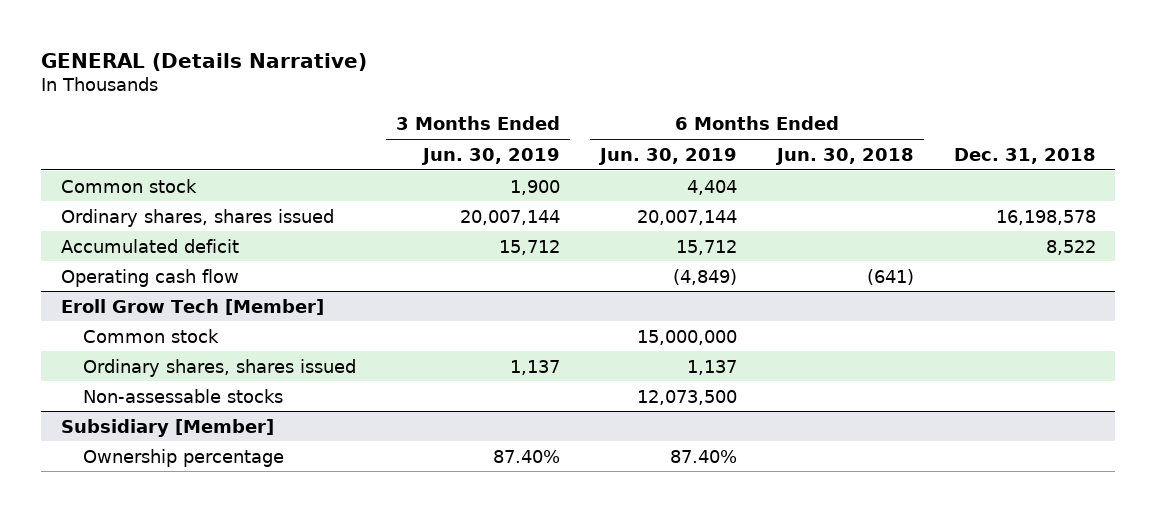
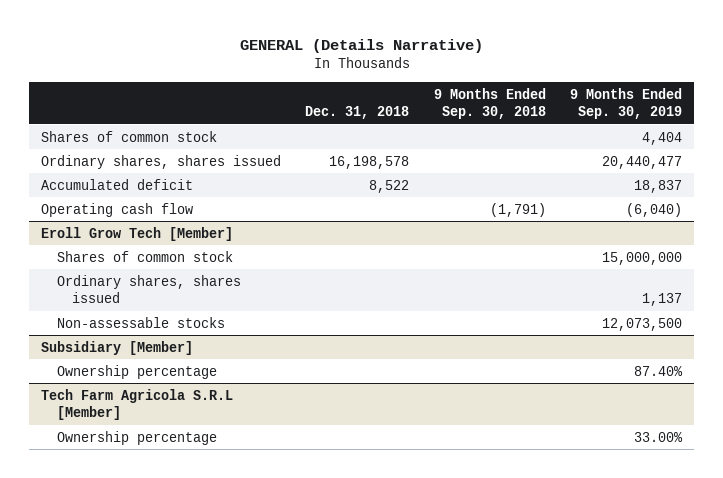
- | 3 Months Ended Jun. 30, 2019 | 6 Months Ended Jun. 30, 2019 | 6 Months Ended Jun. 30, 2018 | Dec. 31, 2018
+ | Dec. 31, 2018 | 9 Months Ended Sep. 30, 2018 | 9 Months Ended Sep. 30, 2019
- Common stock | 1,900 | 4,404 | |
+ Shares of common stock | | | 4,404
@ Eroll Grow Tech [Member]
- Common stock | | 15,000,000 | |
+ Shares of common stock | | | 15,000,000
+ Tech Farm Agricola S.R.L [Member]
+ Ownership percentage | | | 33.00%

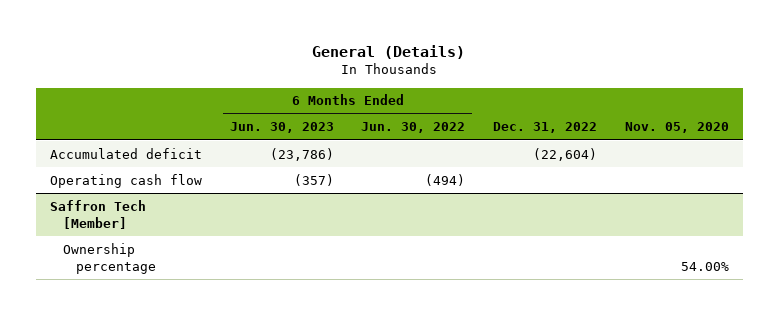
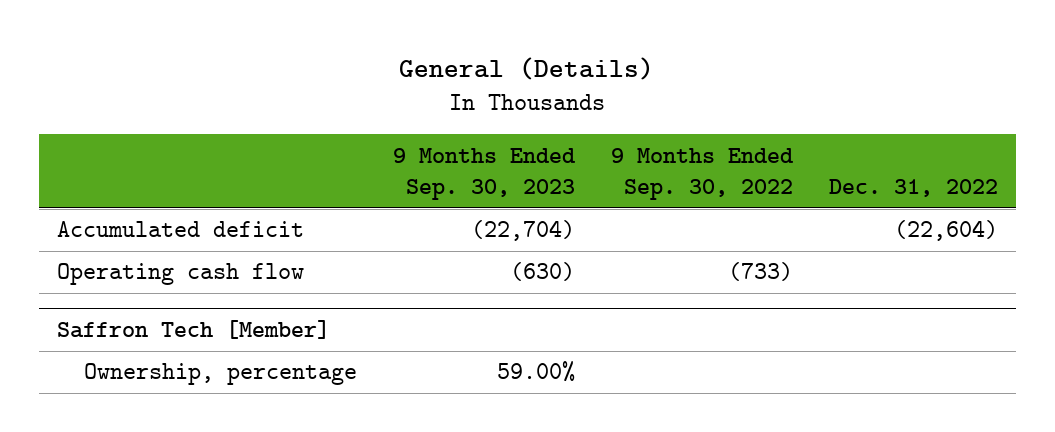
- | 6 Months Ended Jun. 30, 2023 | 6 Months Ended Jun. 30, 2022 | Dec. 31, 2022 | Nov. 05, 2020
+ | 9 Months Ended Sep. 30, 2023 | 9 Months Ended Sep. 30, 2022 | Dec. 31, 2022
@ Saffron Tech [Member]
- Ownership percentage | | | | 54.00%
+ Ownership, percentage | 59.00% | |

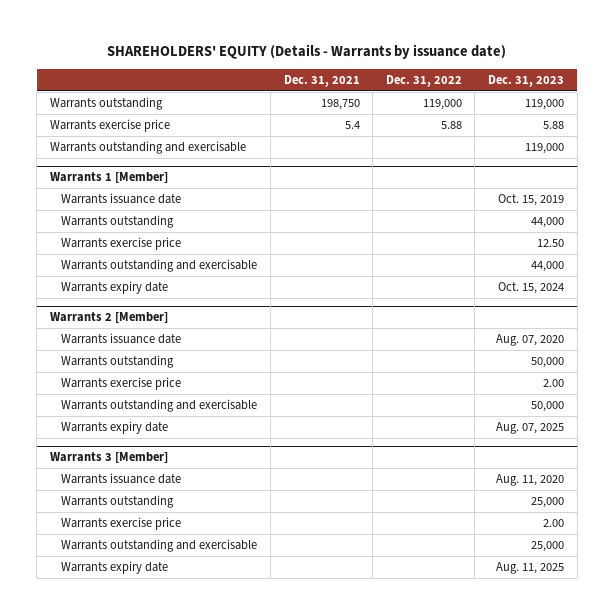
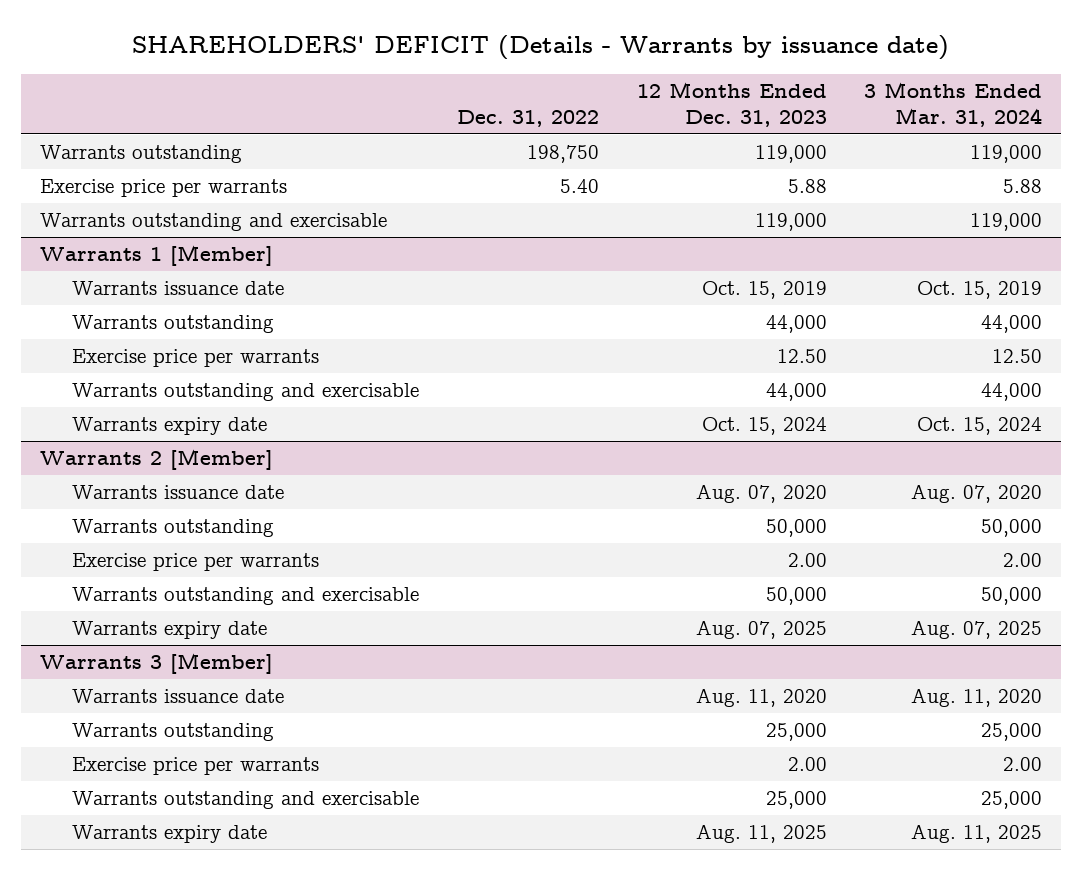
- SHAREHOLDERS' EQUITY (Details - Warrants by issuance date)
+ SHAREHOLDERS' DEFICIT (Details - Warrants by issuance date)
- | Dec. 31, 2021 | Dec. 31, 2022 | Dec. 31, 2023
+ | Dec. 31, 2022 | 12 Months Ended Dec. 31, 2023 | 3 Months Ended Mar. 31, 2024
- Warrants outstanding | 198,750 | 119,000 | 119,000
- Warrants exercise price | 5.4 | 5.88 | 5.88
+ Warrants outstanding | 198,750 | 119,000 | 119,000
+ Exercise price per warrants | 5.40 | 5.88 | 5.88
@ Warrants 1 [Member]
- Warrants exercise price | | | 12.50
+ Exercise price per warrants | | 12.50 | 12.50
@ Warrants 2 [Member]
- Warrants exercise price | | | 2.00
+ Exercise price per warrants | | 2.00 | 2.00
@ Warrants 3 [Member]
- Warrants exercise price | | | 2.00
+ Exercise price per warrants | | 2.00 | 2.00

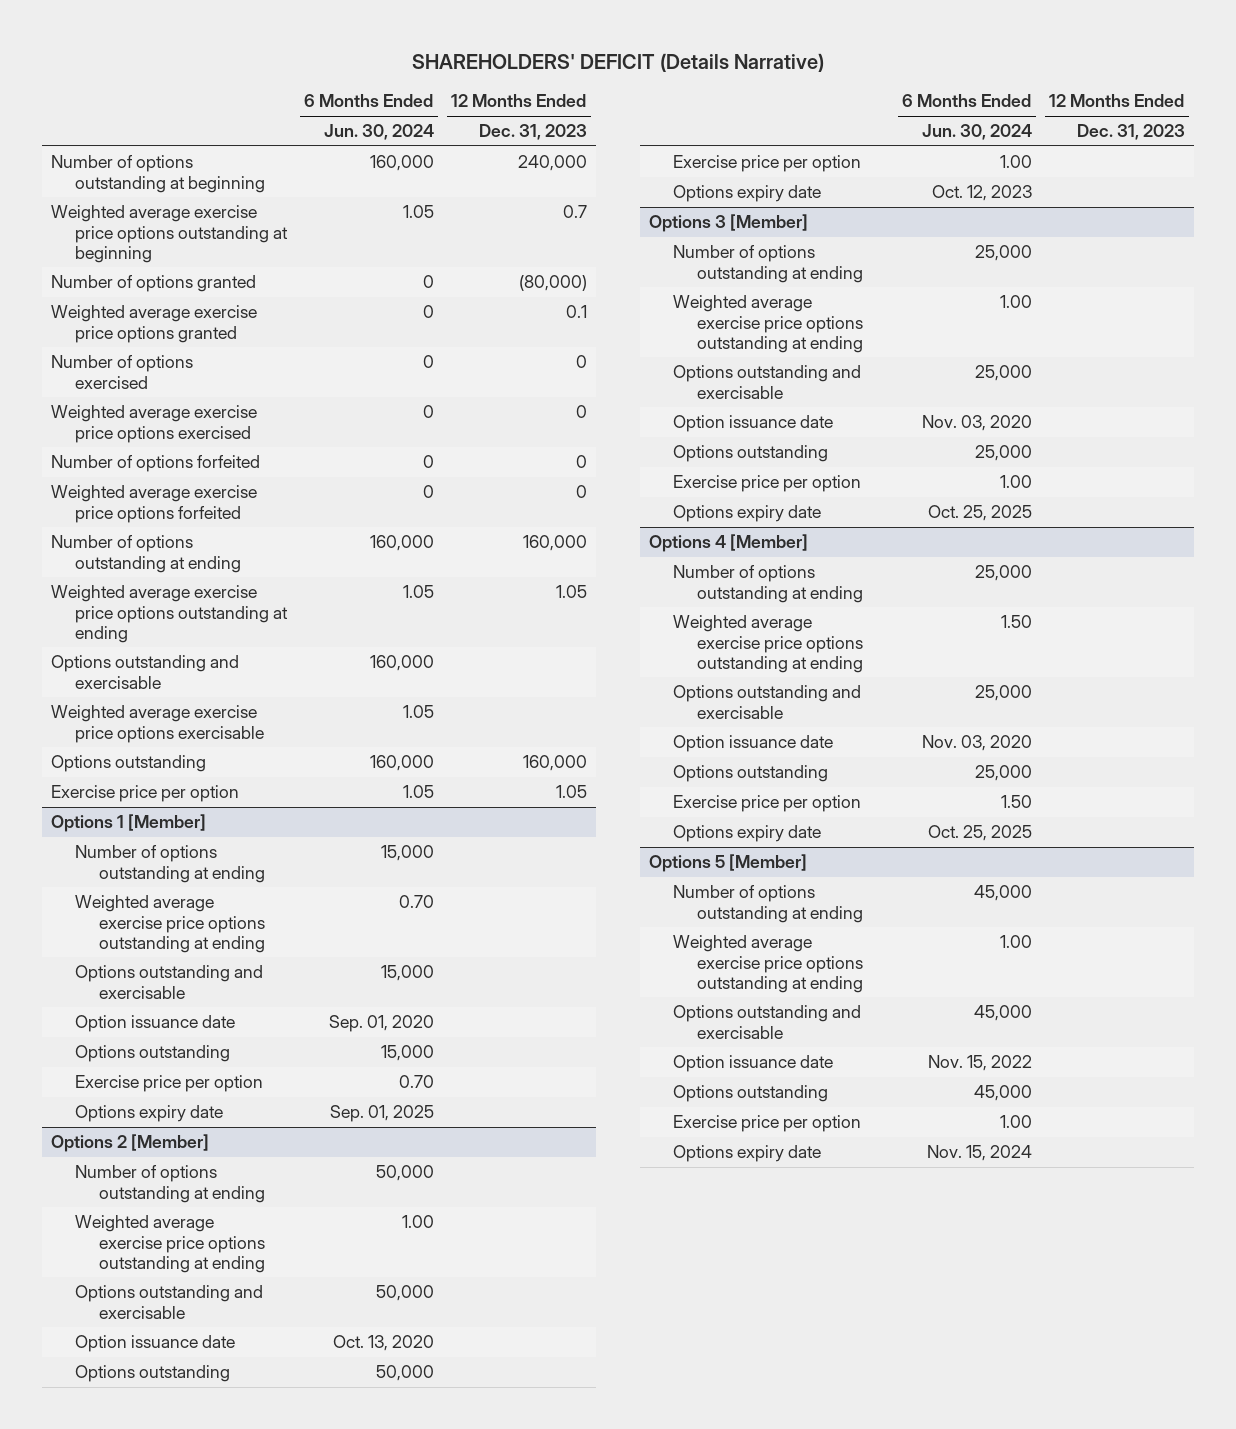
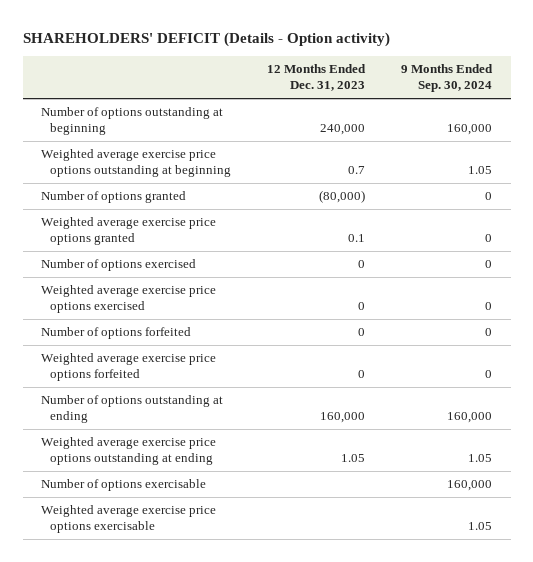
- SHAREHOLDERS' DEFICIT (Details Narrative)
+ SHAREHOLDERS' DEFICIT (Details - Option activity)
- | 6 Months Ended Jun. 30, 2024 | 12 Months Ended Dec. 31, 2023
+ | 12 Months Ended Dec. 31, 2023 | 9 Months Ended Sep. 30, 2024
- Options outstanding and exercisable | 160,000 |
+ Number of options exercisable | | 160,000
- Options outstanding | 160,000 | 160,000
- Exercise price per option | 1.05 | 1.05
- Options 1 [Member]
- Number of options outstanding at ending | 15,000 |
- Weighted average exercise price options outstanding at ending | 0.70 |
- Options outstanding and exercisable | 15,000 |
- Option issuance date | Sep. 01, 2020 |
- Options outstanding | 15,000 |
- Exercise price per option | 0.70 |
- Options expiry date | Sep. 01, 2025 |
- Options 2 [Member]
- Number of options outstanding at ending | 50,000 |
- Weighted average exercise price options outstanding at ending | 1.00 |
- Options outstanding and exercisable | 50,000 |
- Option issuance date | Oct. 13, 2020 |
- Options outstanding | 50,000 |
- Exercise price per option | 1.00 |
- Options expiry date | Oct. 12, 2023 |
- Options 3 [Member]
- Number of options outstanding at ending | 25,000 |
- Weighted average exercise price options outstanding at ending | 1.00 |
- Options outstanding and exercisable | 25,000 |
- Option issuance date | Nov. 03, 2020 |
- Options outstanding | 25,000 |
- Exercise price per option | 1.00 |
- Options expiry date | Oct. 25, 2025 |
- Options 4 [Member]
- Number of options outstanding at ending | 25,000 |
- Weighted average exercise price options outstanding at ending | 1.50 |
- Options outstanding and exercisable | 25,000 |
- Option issuance date | Nov. 03, 2020 |
- Options outstanding | 25,000 |
- Exercise price per option | 1.50 |
- Options expiry date | Oct. 25, 2025 |
- Options 5 [Member]
- Number of options outstanding at ending | 45,000 |
- Weighted average exercise price options outstanding at ending | 1.00 |
- Options outstanding and exercisable | 45,000 |
- Option issuance date | Nov. 15, 2022 |
- Options outstanding | 45,000 |
- Exercise price per option | 1.00 |
- Options expiry date | Nov. 15, 2024 |

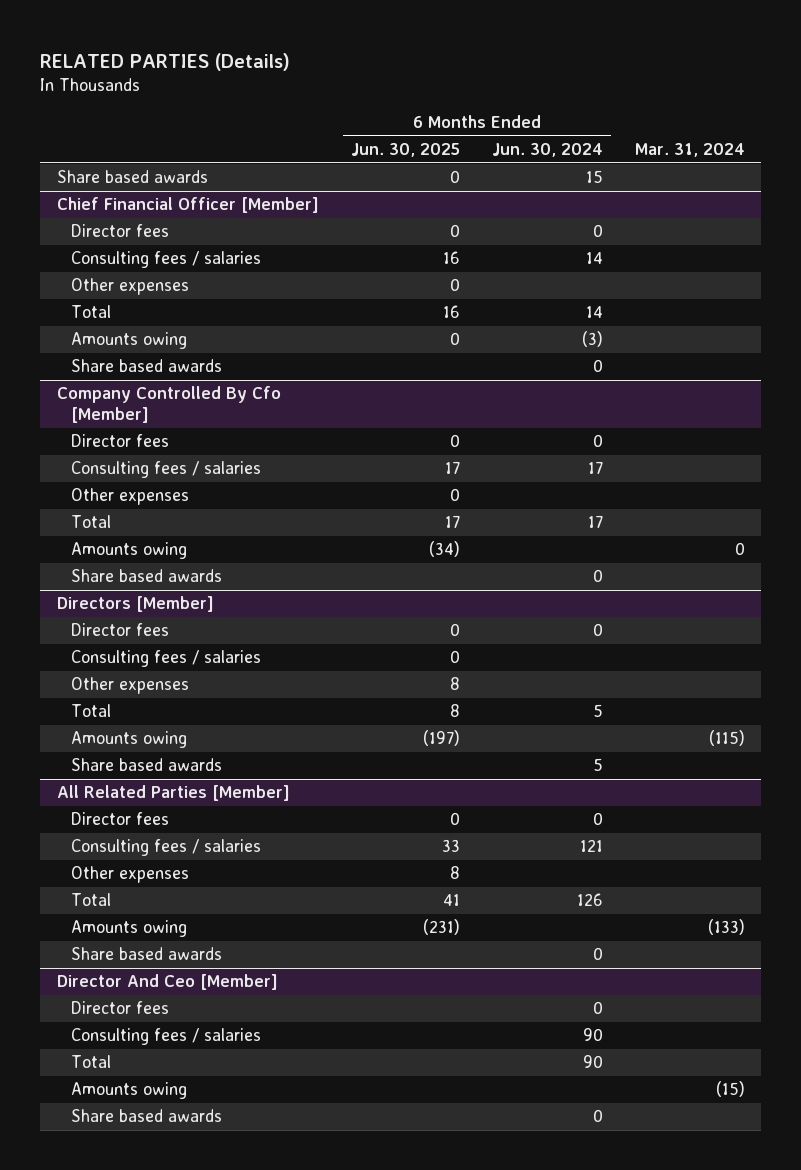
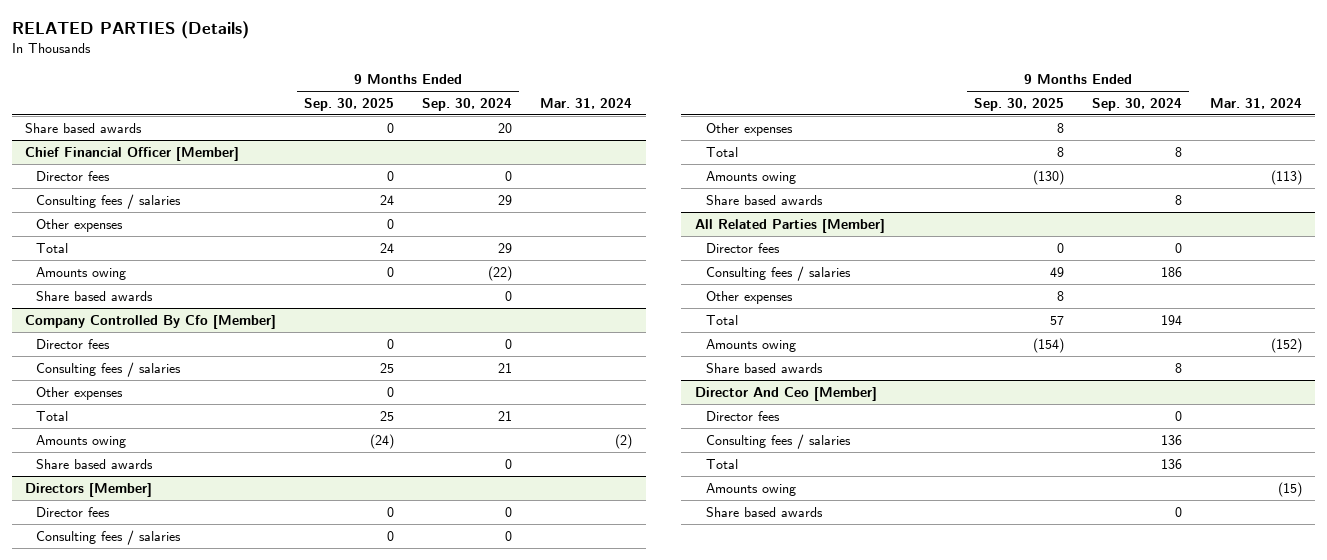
- | 6 Months Ended Jun. 30, 2025 | 6 Months Ended Jun. 30, 2024 | Mar. 31, 2024
+ | 9 Months Ended Sep. 30, 2025 | 9 Months Ended Sep. 30, 2024 | Mar. 31, 2024
@ Company Controlled By Cfo [Member]
- Amounts owing | (34) | | 0
+ Amounts owing | (24) | | (2)
@ Directors [Member]
- Amounts owing | (197) | | (115)
+ Amounts owing | (130) | | (113)
@ All Related Parties [Member]
- Amounts owing | (231) | | (133)
+ Amounts owing | (154) | | (152)

